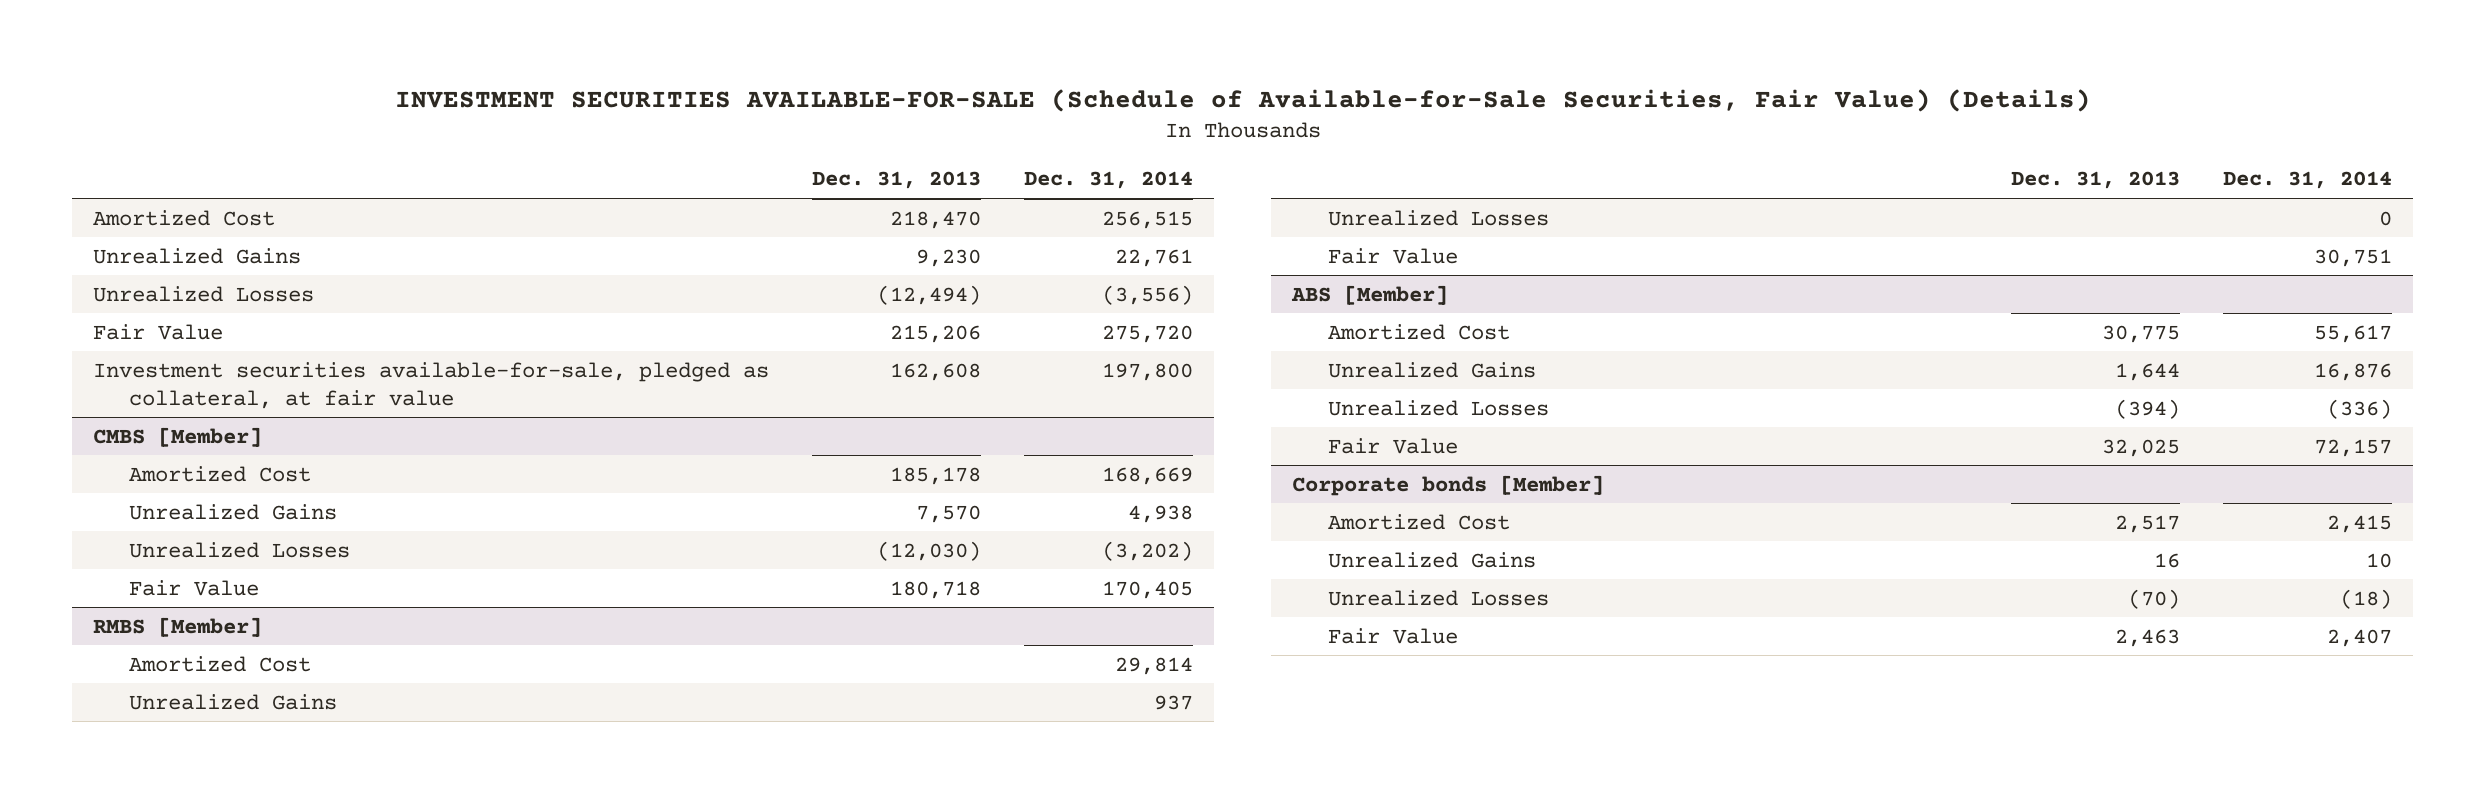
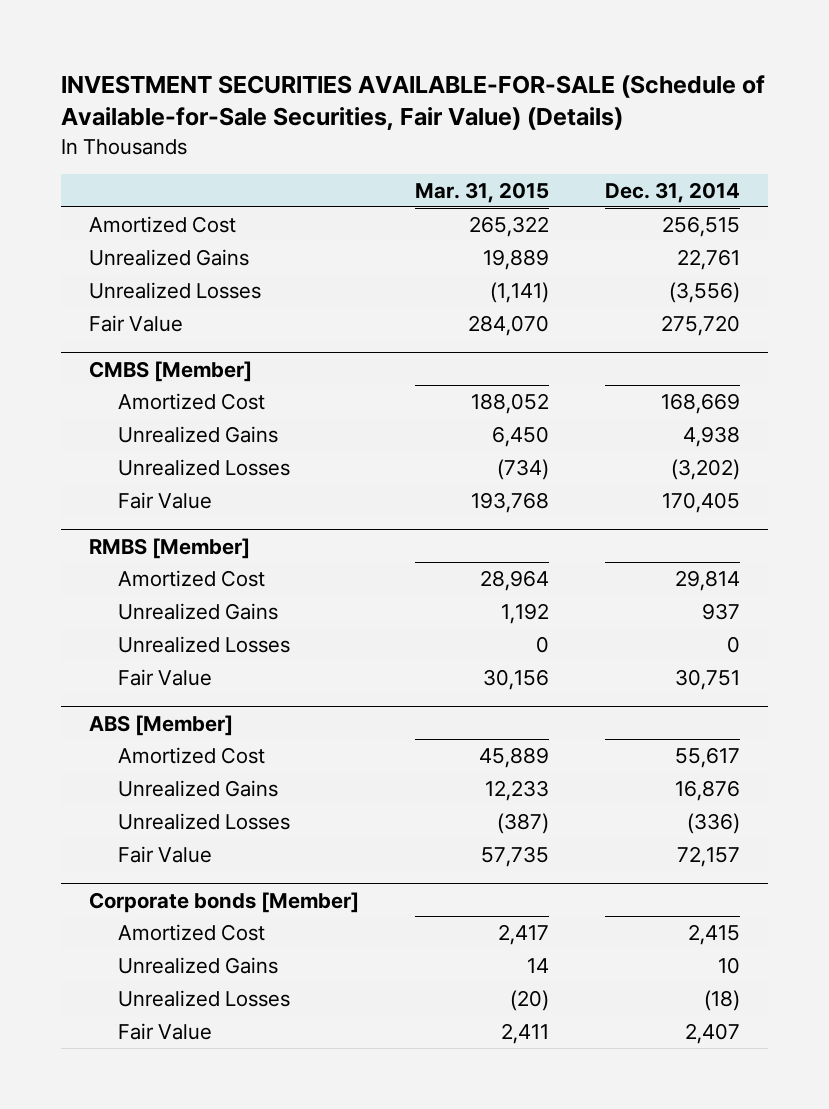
- | Dec. 31, 2013 | Dec. 31, 2014
+ | Mar. 31, 2015 | Dec. 31, 2014
- Investment securities available-for-sale, pledged as collateral, at fair value | 162,608 | 197,800

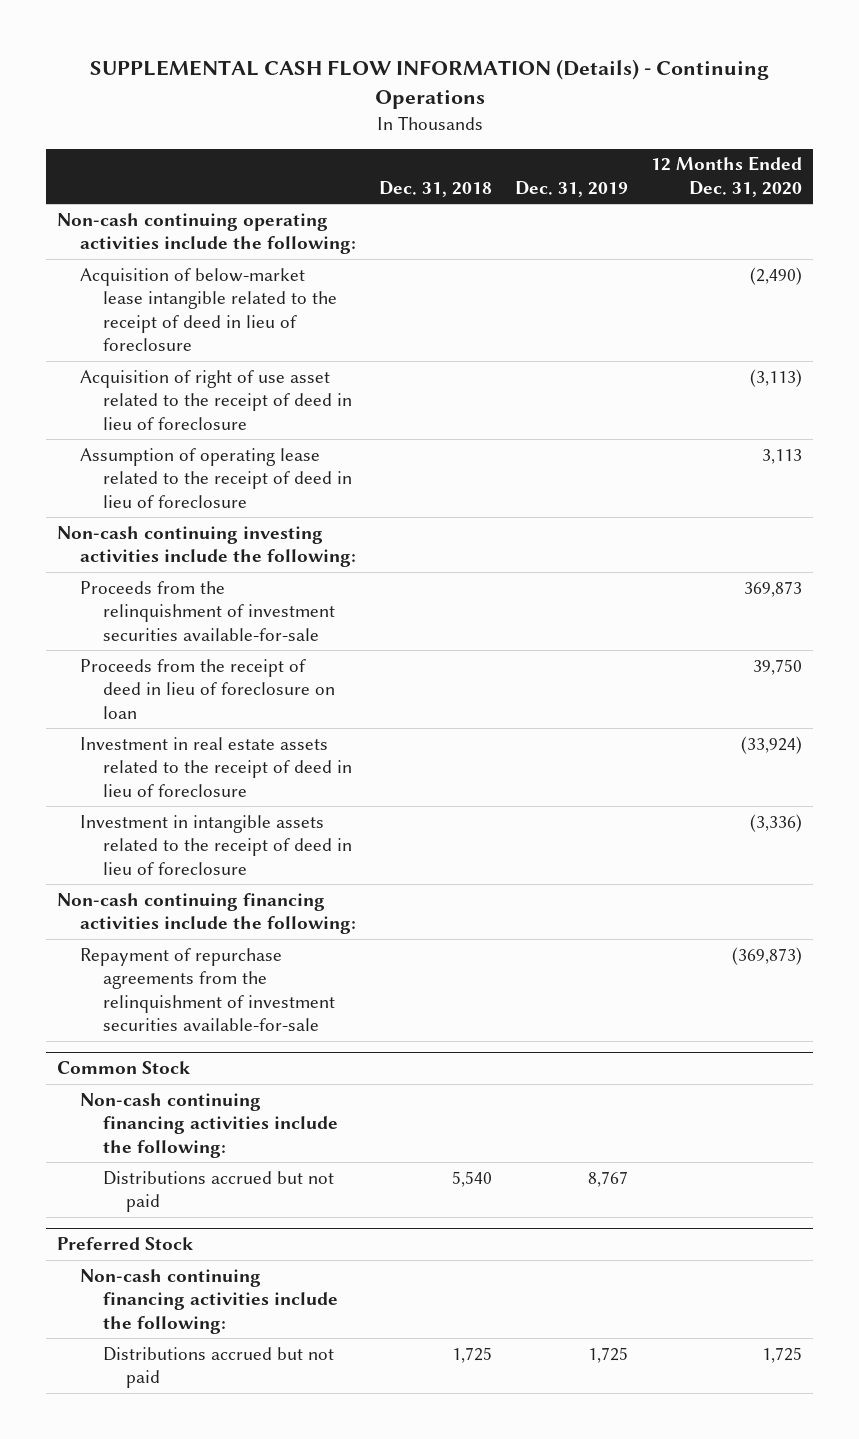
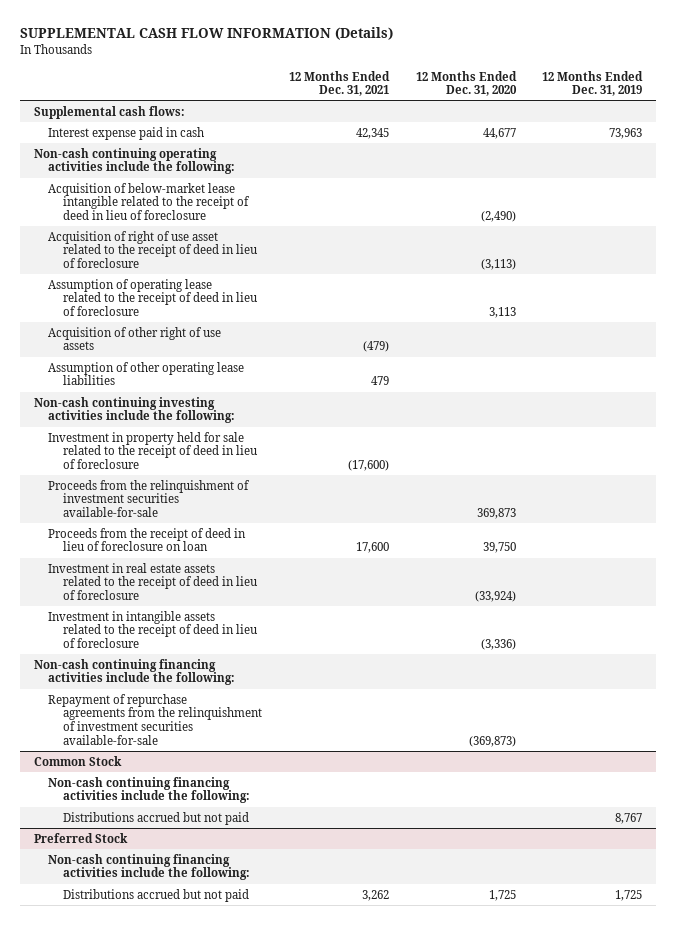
- SUPPLEMENTAL CASH FLOW INFORMATION (Details) - Continuing Operations
+ SUPPLEMENTAL CASH FLOW INFORMATION (Details)
- | Dec. 31, 2018 | Dec. 31, 2019 | 12 Months Ended Dec. 31, 2020
+ | 12 Months Ended Dec. 31, 2021 | 12 Months Ended Dec. 31, 2020 | 12 Months Ended Dec. 31, 2019
+ Supplemental cash flows:
+ Interest expense paid in cash | 42,345 | 44,677 | 73,963
+ Acquisition of other right of use assets | (479) | |
+ Assumption of other operating lease liabilities | 479 | |
+ Investment in property held for sale related to the receipt of deed in lieu of foreclosure | (17,600) | |

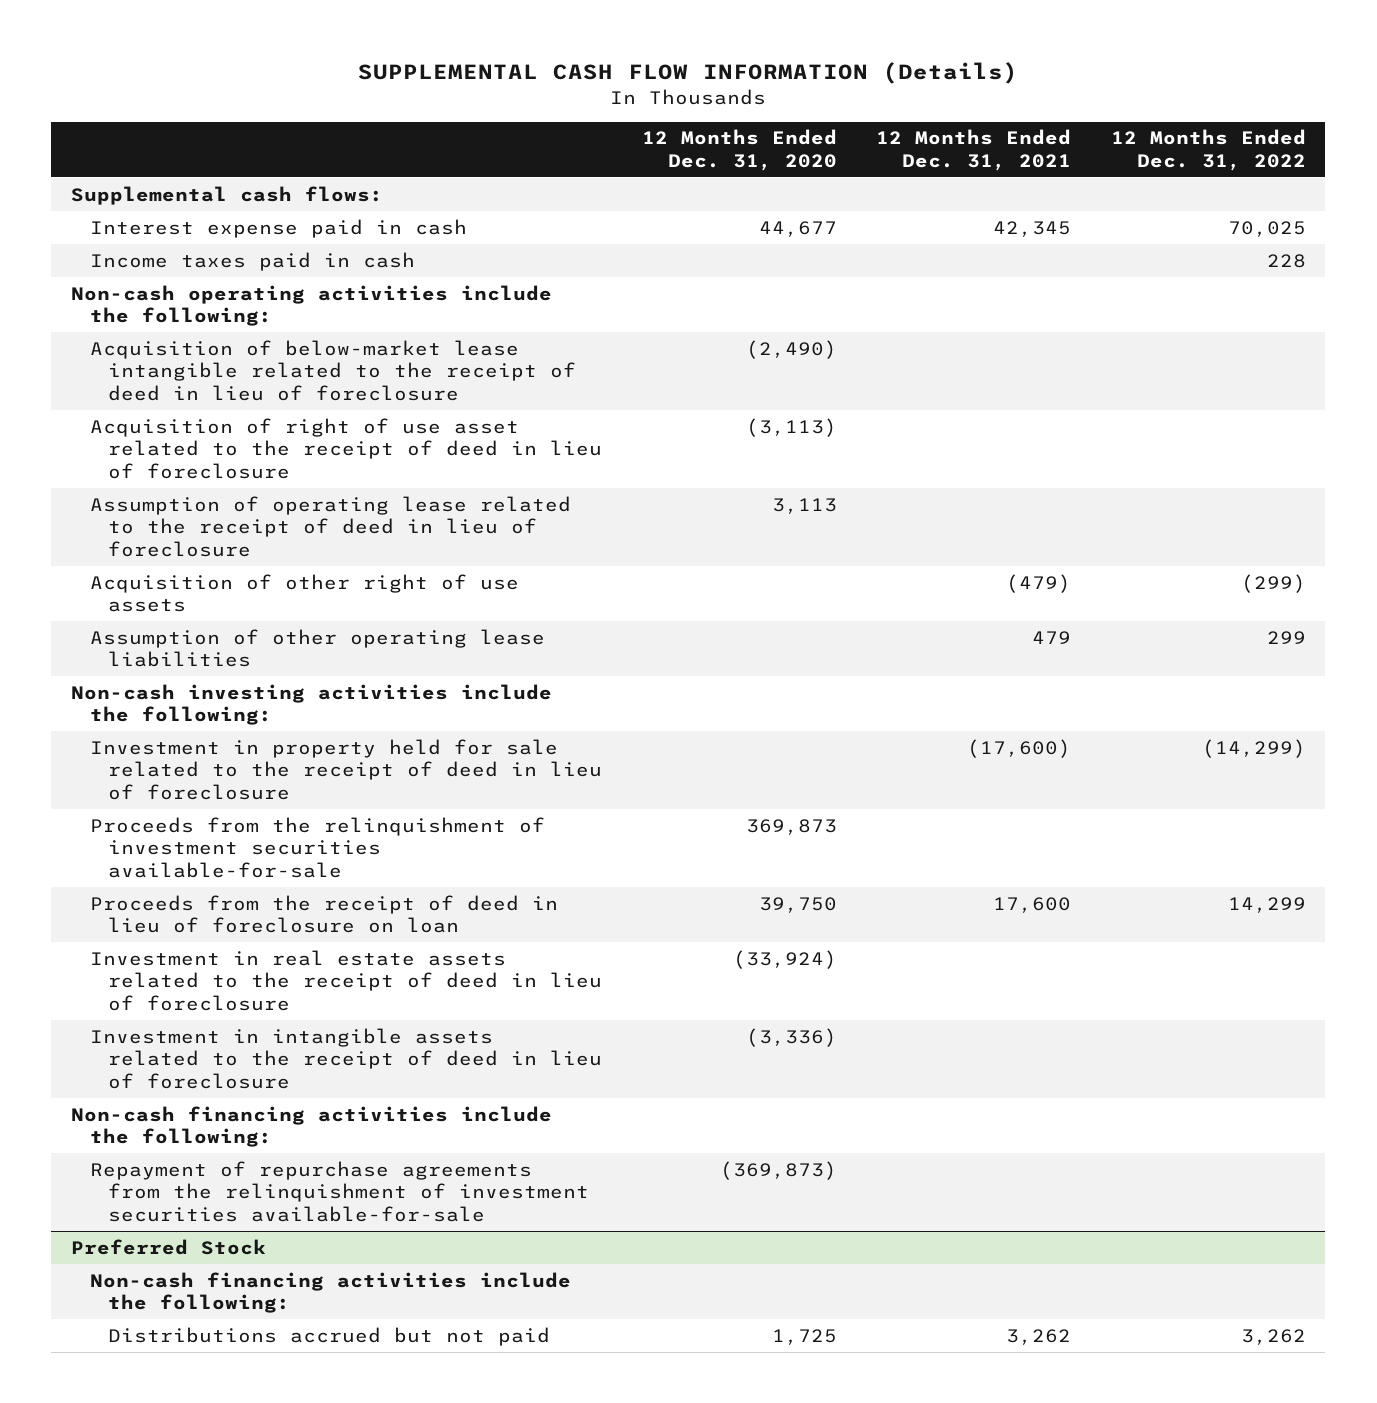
- | 12 Months Ended Dec. 31, 2021 | 12 Months Ended Dec. 31, 2020 | 12 Months Ended Dec. 31, 2019
+ | 12 Months Ended Dec. 31, 2020 | 12 Months Ended Dec. 31, 2021 | 12 Months Ended Dec. 31, 2022
- Non-cash continuing operating activities include the following:
+ Income taxes paid in cash | | | 228
+ Non-cash operating activities include the following:
- Non-cash continuing investing activities include the following:
+ Non-cash investing activities include the following:
- Non-cash continuing financing activities include the following:
+ Non-cash financing activities include the following:
- Common Stock
- Non-cash continuing financing activities include the following:
- Distributions accrued but not paid | | | 8,767
@ Preferred Stock
- Non-cash continuing financing activities include the following:
+ Non-cash financing activities include the following:

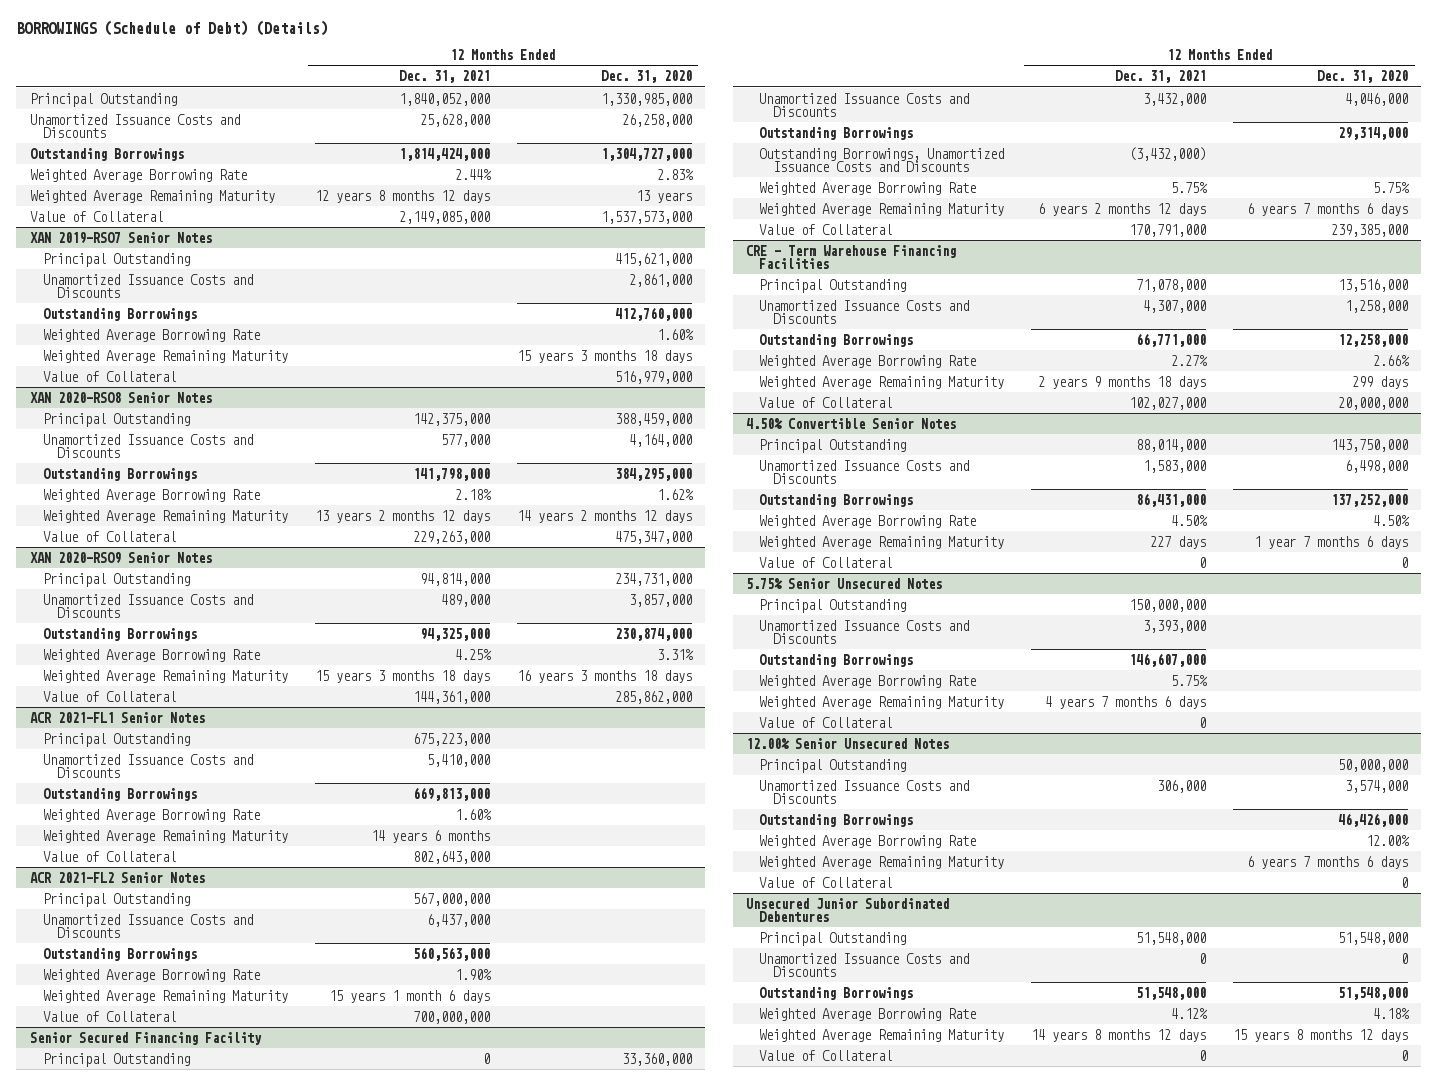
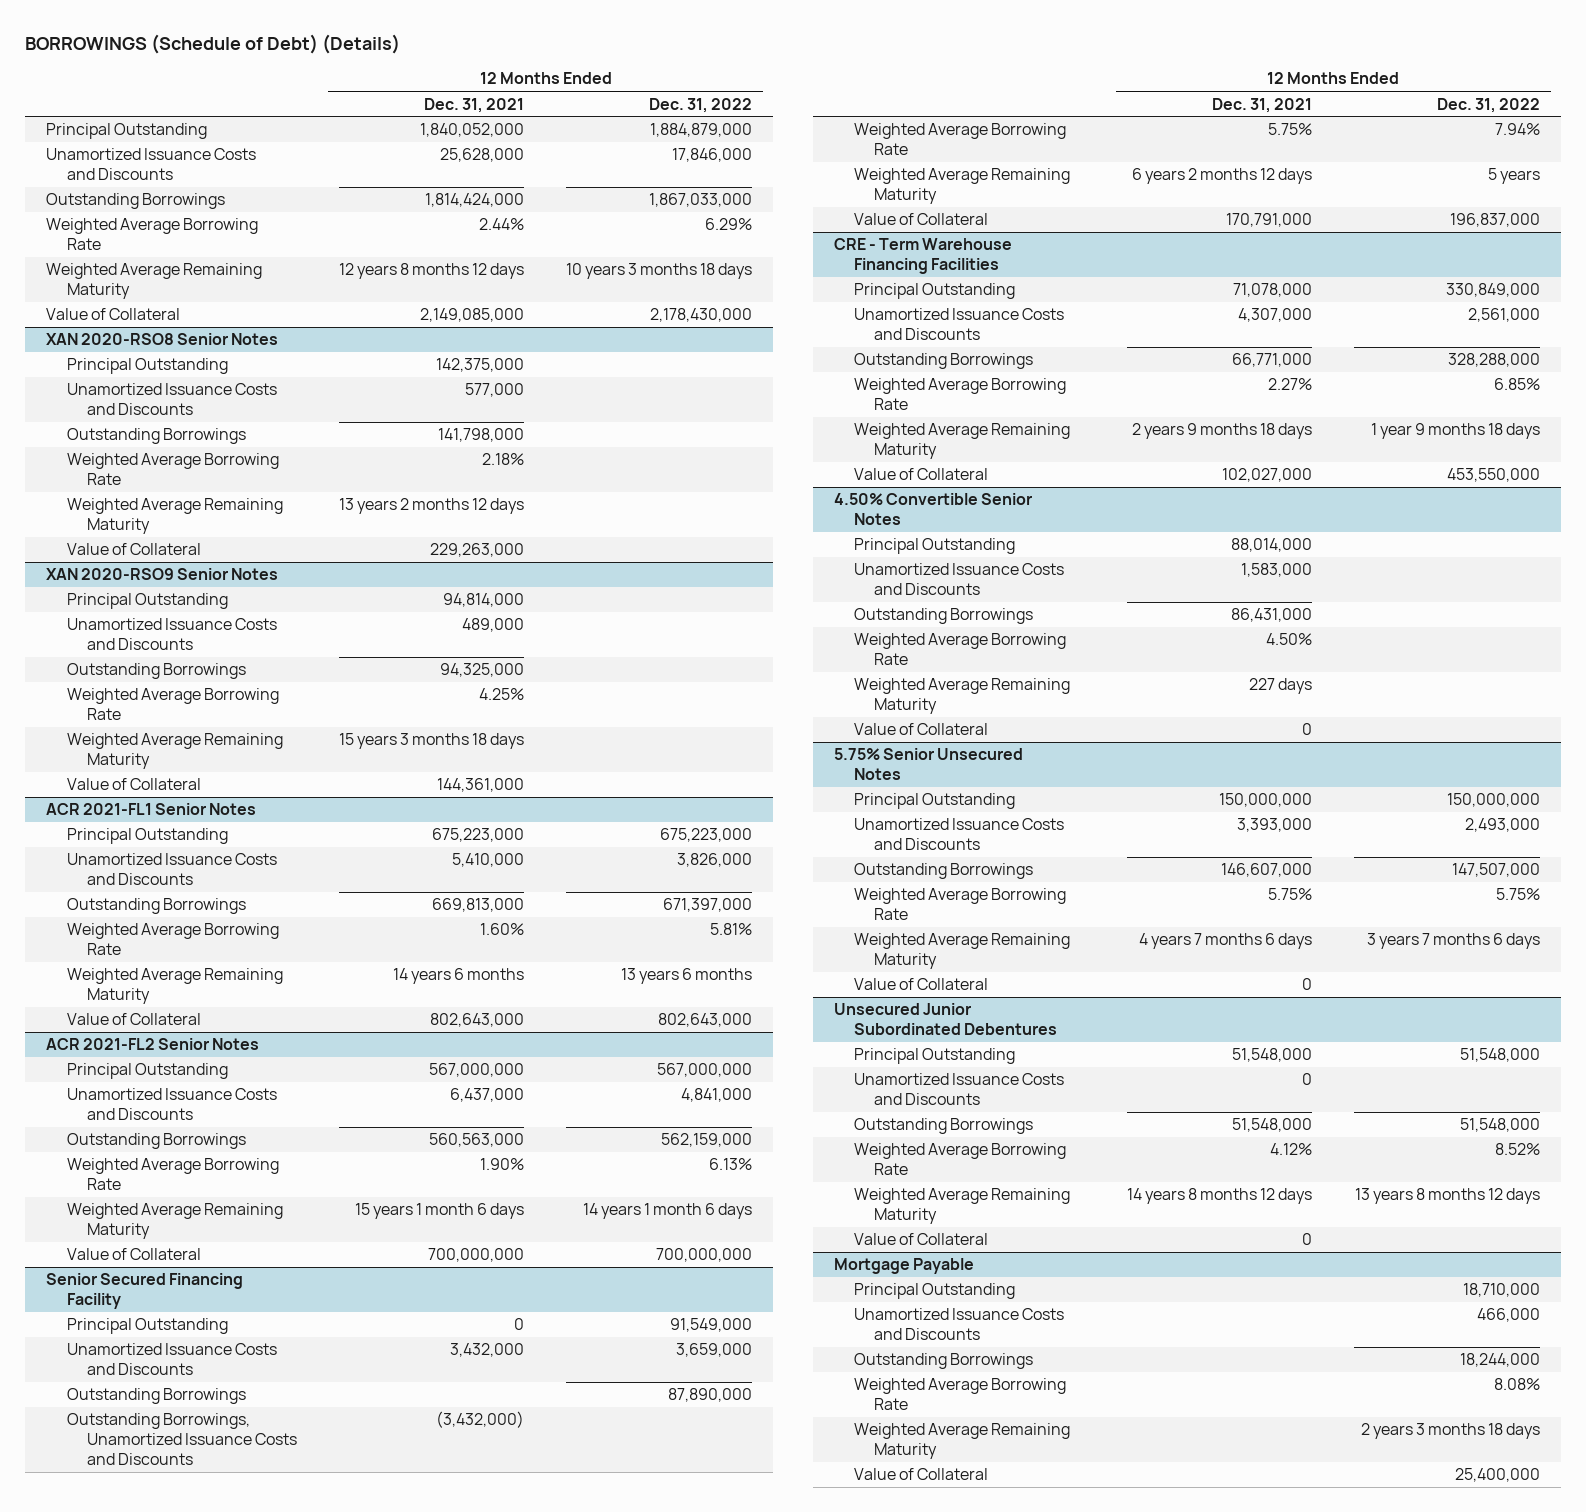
- | 12 Months Ended Dec. 31, 2021 | 12 Months Ended Dec. 31, 2020
+ | 12 Months Ended Dec. 31, 2021 | 12 Months Ended Dec. 31, 2022
- XAN 2019-RSO7 Senior Notes
- Principal Outstanding | | 415,621,000
- Unamortized Issuance Costs and Discounts | | 2,861,000
- Outstanding Borrowings | | 412,760,000
- Weighted Average Borrowing Rate | | 1.60%
- Weighted Average Remaining Maturity | | 15 years 3 months 18 days
- Value of Collateral | | 516,979,000
- 12.00% Senior Unsecured Notes
- Principal Outstanding | | 50,000,000
- Unamortized Issuance Costs and Discounts | 306,000 | 3,574,000
- Outstanding Borrowings | | 46,426,000
- Weighted Average Borrowing Rate | | 12.00%
- Weighted Average Remaining Maturity | | 6 years 7 months 6 days
- Value of Collateral | | 0
+ Mortgage Payable
+ Principal Outstanding | | 18,710,000
+ Unamortized Issuance Costs and Discounts | | 466,000
+ Outstanding Borrowings | | 18,244,000
+ Weighted Average Borrowing Rate | | 8.08%
+ Weighted Average Remaining Maturity | | 2 years 3 months 18 days
+ Value of Collateral | | 25,400,000

